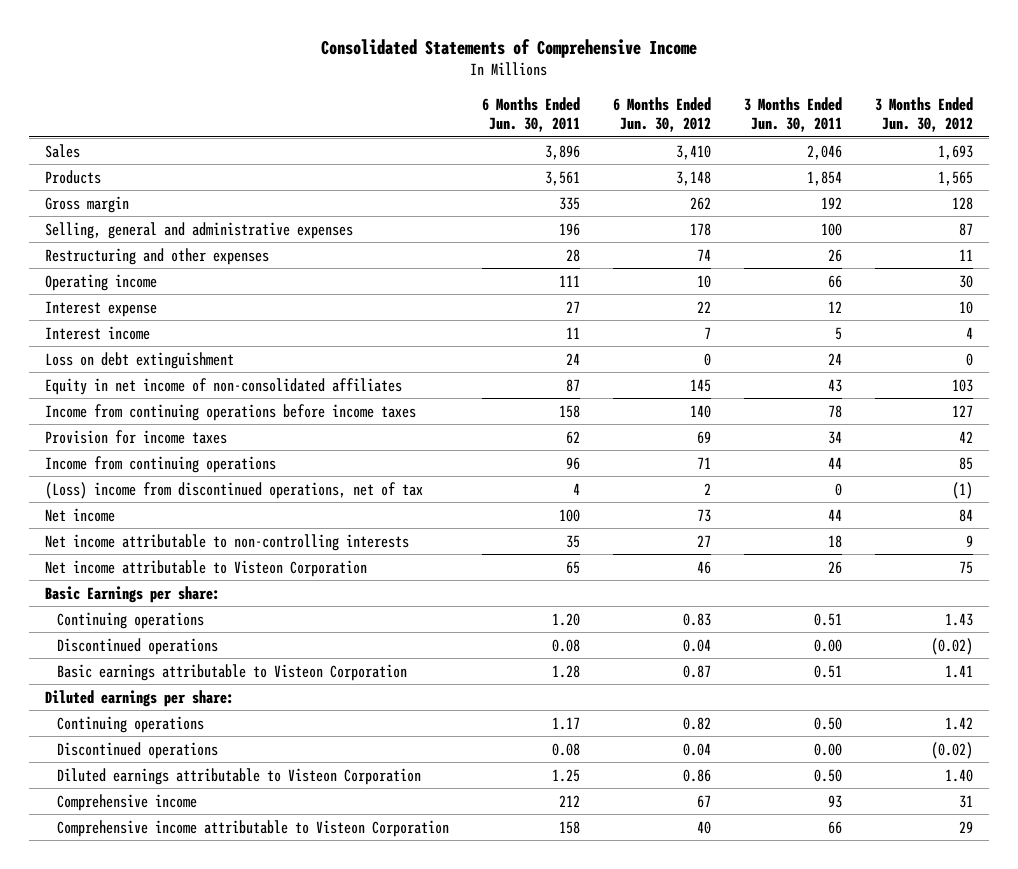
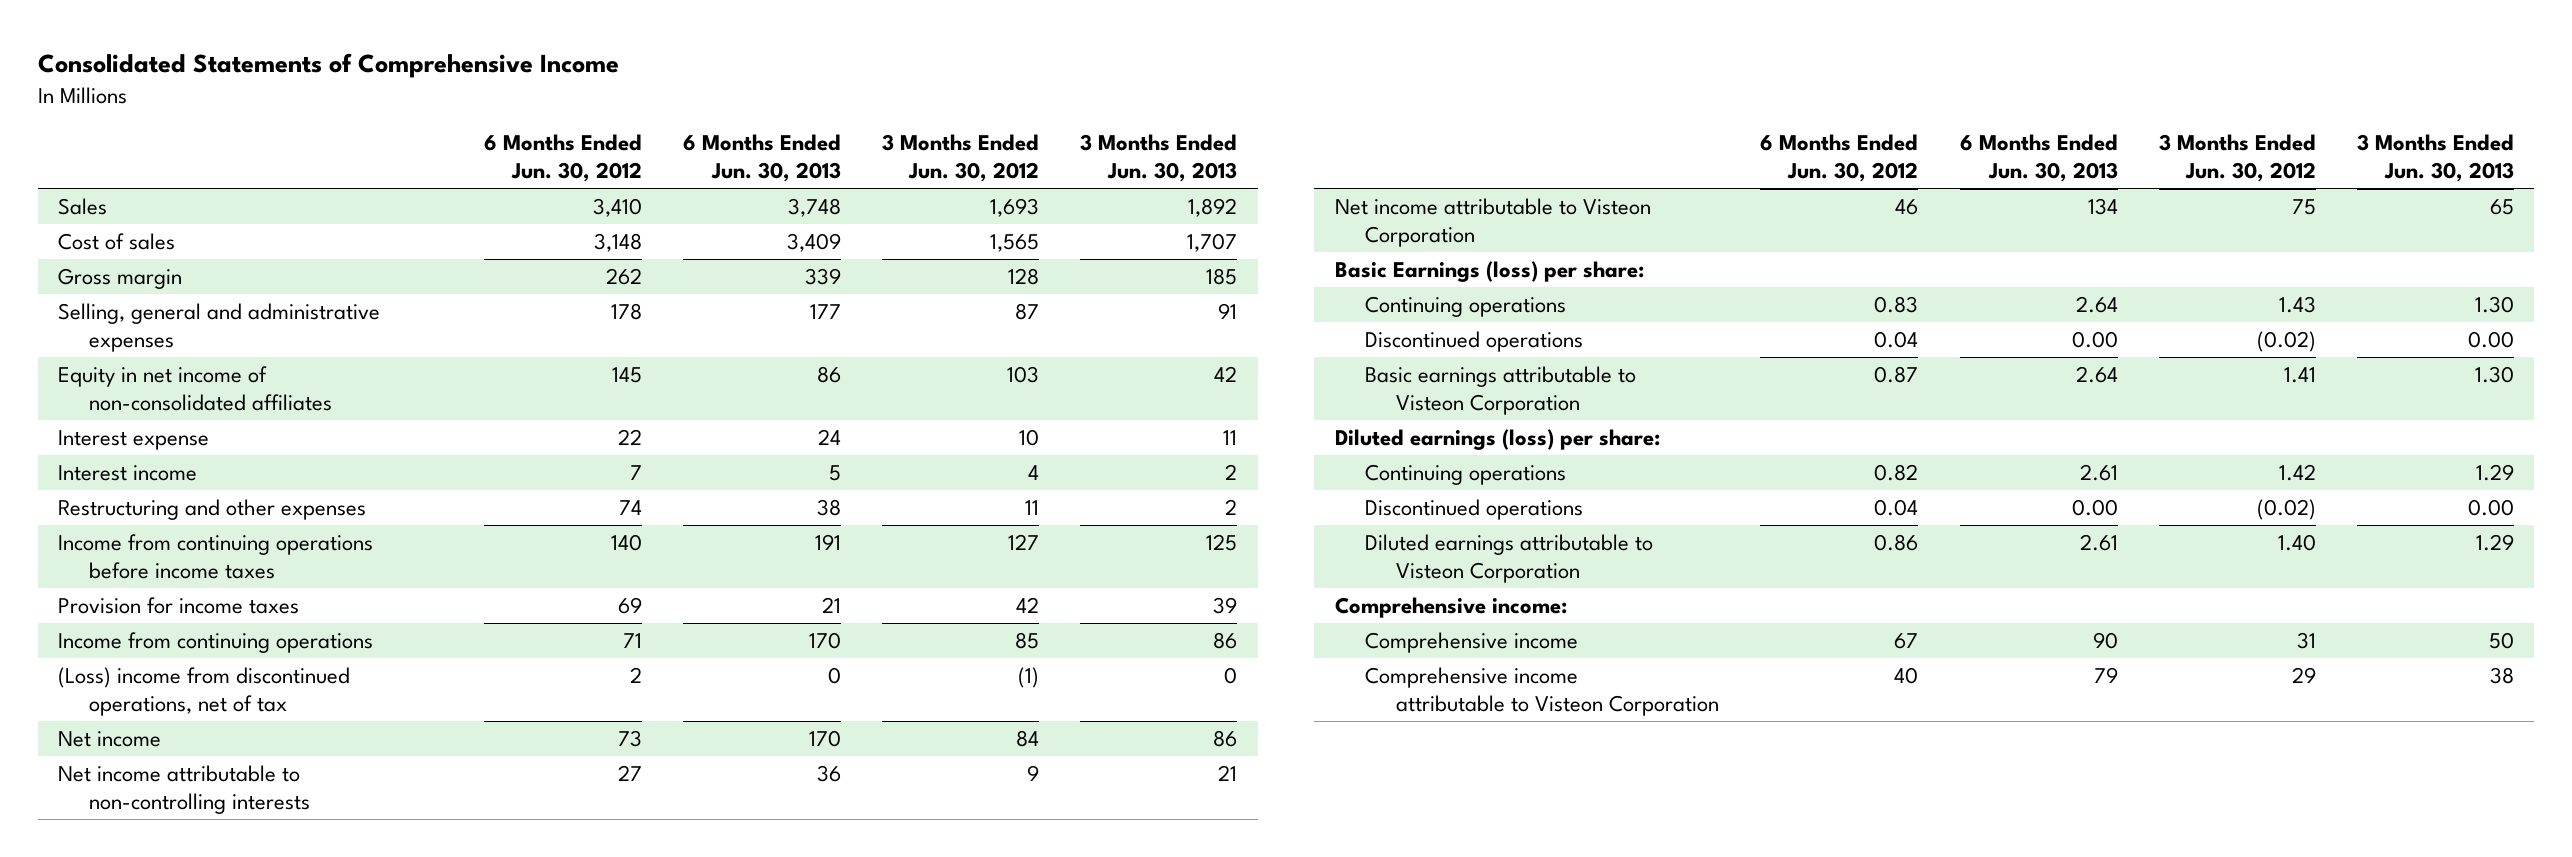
- | 6 Months Ended Jun. 30, 2011 | 6 Months Ended Jun. 30, 2012 | 3 Months Ended Jun. 30, 2011 | 3 Months Ended Jun. 30, 2012
+ | 6 Months Ended Jun. 30, 2012 | 6 Months Ended Jun. 30, 2013 | 3 Months Ended Jun. 30, 2012 | 3 Months Ended Jun. 30, 2013
- Products | 3,561 | 3,148 | 1,854 | 1,565
+ Cost of sales | 3,148 | 3,409 | 1,565 | 1,707
- Operating income | 111 | 10 | 66 | 30
moved up: Equity in net income of non-consolidated affiliates | 145 | 86 | 103 | 42
- Loss on debt extinguishment | 24 | 0 | 24 | 0
moved down: Restructuring and other expenses | 74 | 38 | 11 | 2
- Basic Earnings per share:
+ Basic Earnings (loss) per share:
- Diluted earnings per share:
+ Diluted earnings (loss) per share:
+ Comprehensive income:

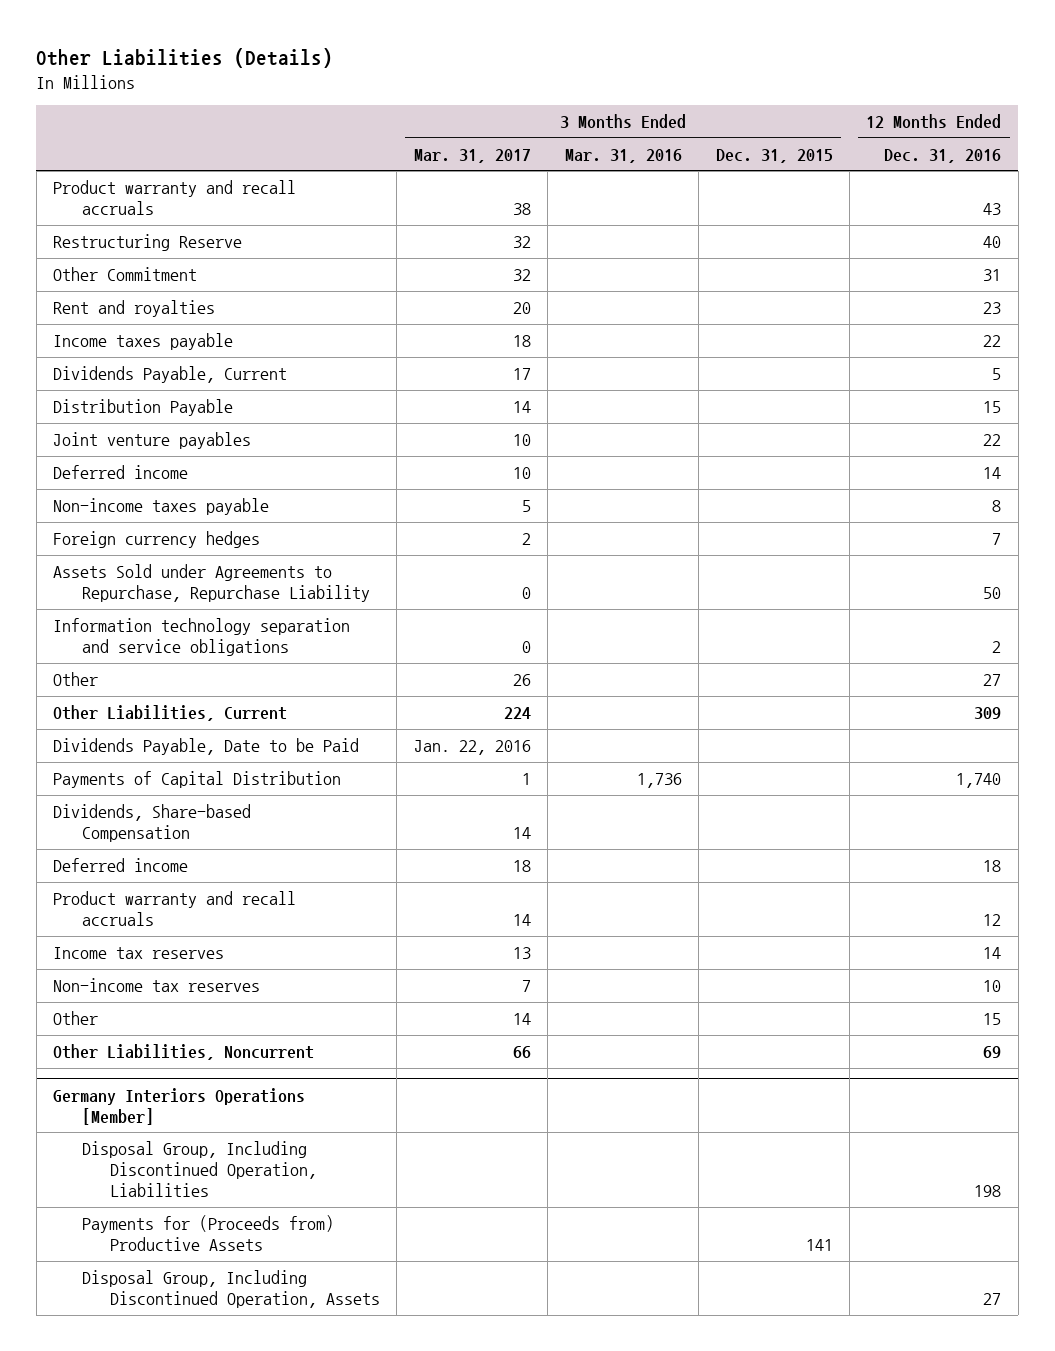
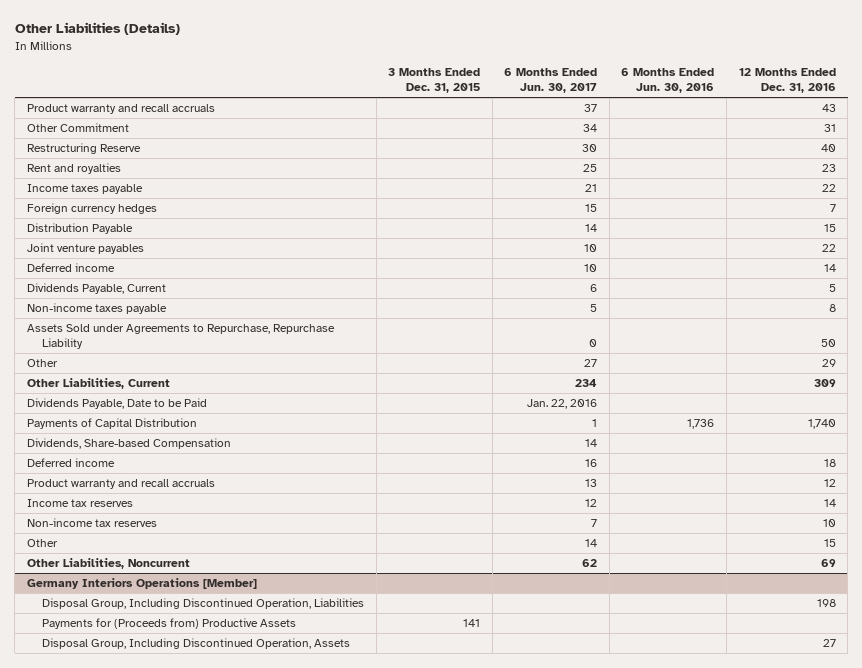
- | 3 Months Ended Mar. 31, 2017 | 3 Months Ended Mar. 31, 2016 | 3 Months Ended Dec. 31, 2015 | 12 Months Ended Dec. 31, 2016
+ | 3 Months Ended Dec. 31, 2015 | 6 Months Ended Jun. 30, 2017 | 6 Months Ended Jun. 30, 2016 | 12 Months Ended Dec. 31, 2016
moved down: Restructuring Reserve | | 30 | | 40
moved up: Foreign currency hedges | | 15 | | 7
moved down: Dividends Payable, Current | | 6 | | 5
- Information technology separation and service obligations | 0 | | | 2
- Other | 26 | | | 27
+ Other | | 27 | | 29

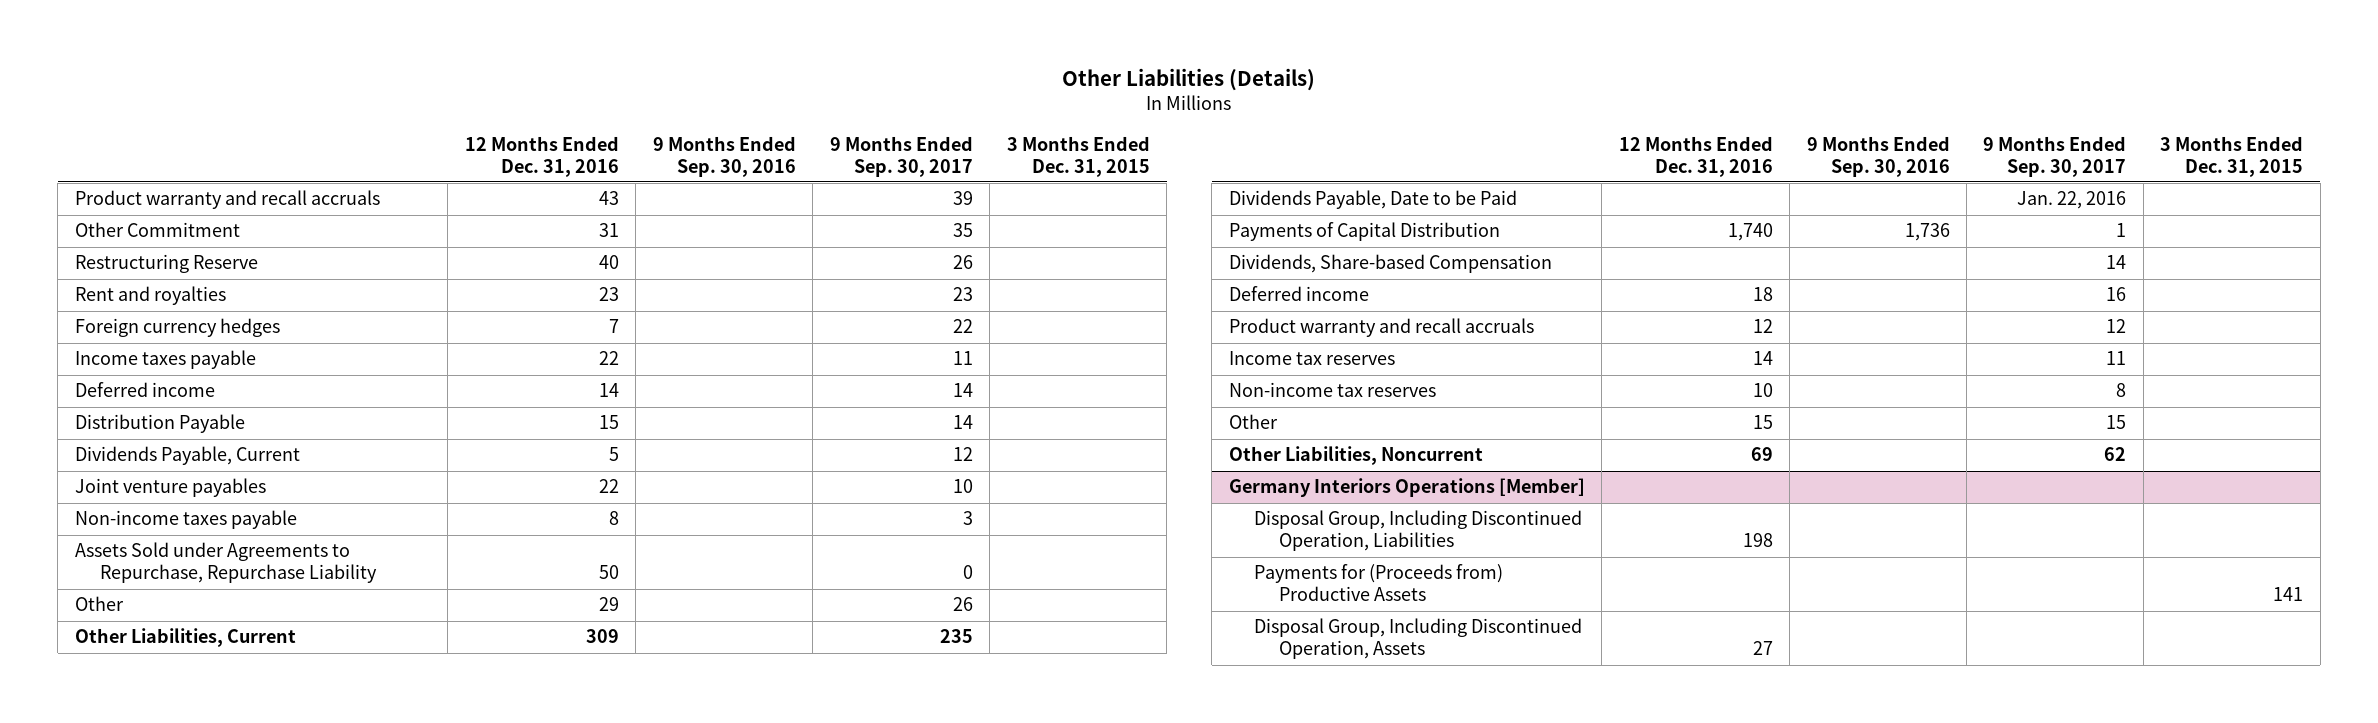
- | 3 Months Ended Dec. 31, 2015 | 6 Months Ended Jun. 30, 2017 | 6 Months Ended Jun. 30, 2016 | 12 Months Ended Dec. 31, 2016
+ | 12 Months Ended Dec. 31, 2016 | 9 Months Ended Sep. 30, 2016 | 9 Months Ended Sep. 30, 2017 | 3 Months Ended Dec. 31, 2015
moved down: Income taxes payable | 22 | | 11 |
moved down: Distribution Payable | 15 | | 14 |
moved down: Joint venture payables | 22 | | 10 |

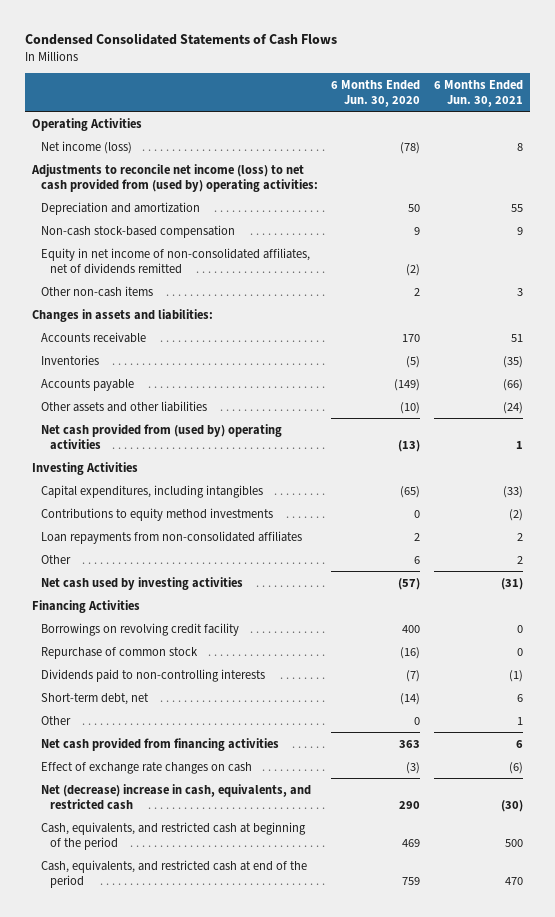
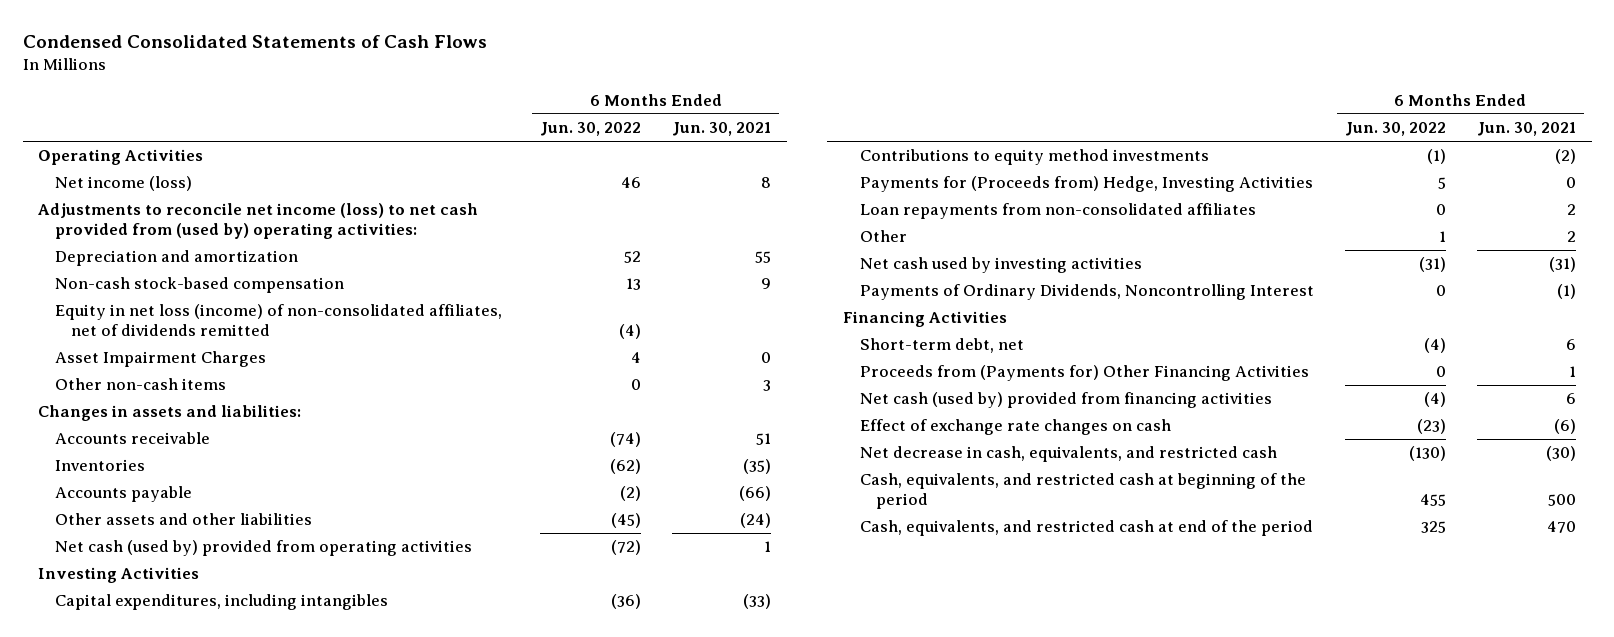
- | 6 Months Ended Jun. 30, 2020 | 6 Months Ended Jun. 30, 2021
+ | 6 Months Ended Jun. 30, 2022 | 6 Months Ended Jun. 30, 2021
- Equity in net income of non-consolidated affiliates, net of dividends remitted | (2) |
+ Equity in net loss (income) of non-consolidated affiliates, net of dividends remitted | (4) |
+ Asset Impairment Charges | 4 | 0
- Net cash provided from (used by) operating activities | (13) | 1
+ Net cash (used by) provided from operating activities | (72) | 1
+ Payments for (Proceeds from) Hedge, Investing Activities | 5 | 0
+ Payments of Ordinary Dividends, Noncontrolling Interest | 0 | (1)
- Borrowings on revolving credit facility | 400 | 0
- Repurchase of common stock | (16) | 0
- Dividends paid to non-controlling interests | (7) | (1)
- Other | 0 | 1
- Net cash provided from financing activities | 363 | 6
+ Proceeds from (Payments for) Other Financing Activities | 0 | 1
+ Net cash (used by) provided from financing activities | (4) | 6
- Net (decrease) increase in cash, equivalents, and restricted cash | 290 | (30)
+ Net decrease in cash, equivalents, and restricted cash | (130) | (30)

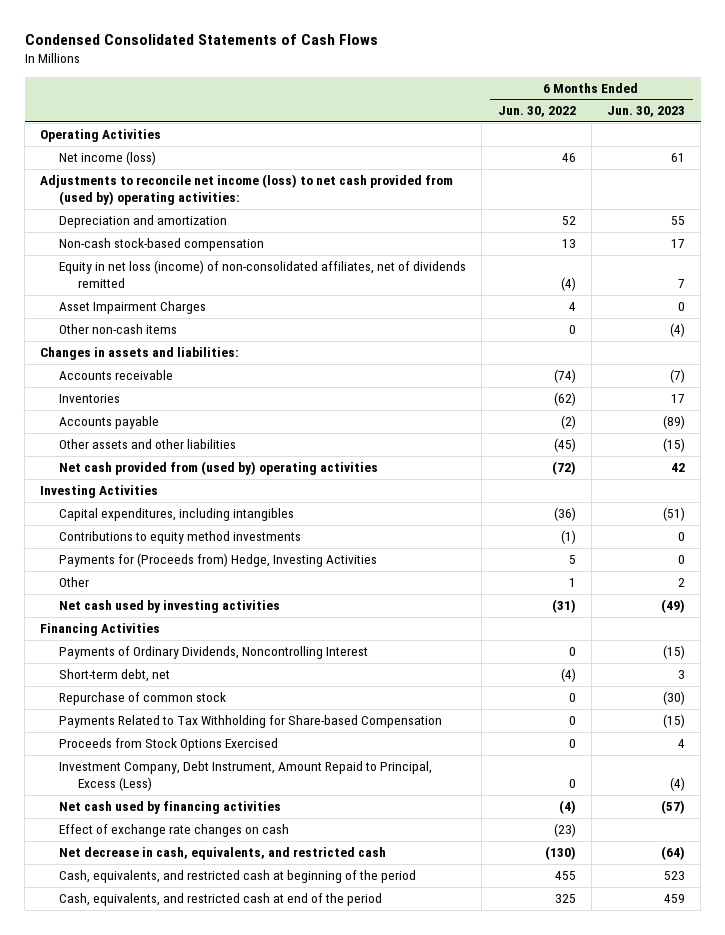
- | 6 Months Ended Jun. 30, 2022 | 6 Months Ended Jun. 30, 2021
+ | 6 Months Ended Jun. 30, 2022 | 6 Months Ended Jun. 30, 2023
- Net cash (used by) provided from operating activities | (72) | 1
+ Net cash provided from (used by) operating activities | (72) | 42
- Loan repayments from non-consolidated affiliates | 0 | 2
moved down: Payments of Ordinary Dividends, Noncontrolling Interest | 0 | (15)
- Proceeds from (Payments for) Other Financing Activities | 0 | 1
- Net cash (used by) provided from financing activities | (4) | 6
+ Repurchase of common stock | 0 | (30)
+ Payments Related to Tax Withholding for Share-based Compensation | 0 | (15)
+ Proceeds from Stock Options Exercised | 0 | 4
+ Investment Company, Debt Instrument, Amount Repaid to Principal, Excess (Less) | 0 | (4)
+ Net cash used by financing activities | (4) | (57)

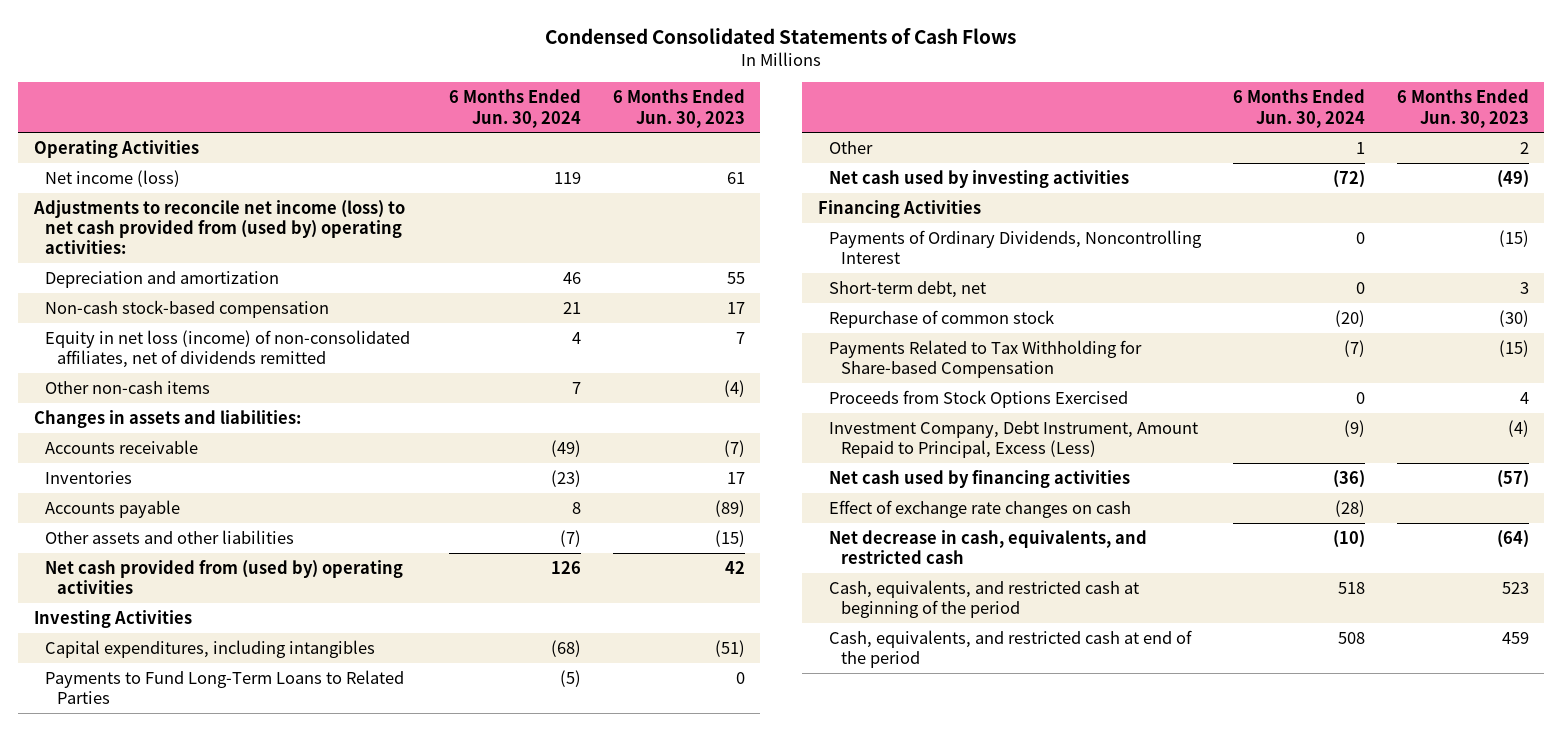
- | 6 Months Ended Jun. 30, 2022 | 6 Months Ended Jun. 30, 2023
+ | 6 Months Ended Jun. 30, 2024 | 6 Months Ended Jun. 30, 2023
- Asset Impairment Charges | 4 | 0
- Contributions to equity method investments | (1) | 0
- Payments for (Proceeds from) Hedge, Investing Activities | 5 | 0
+ Payments to Fund Long-Term Loans to Related Parties | (5) | 0

